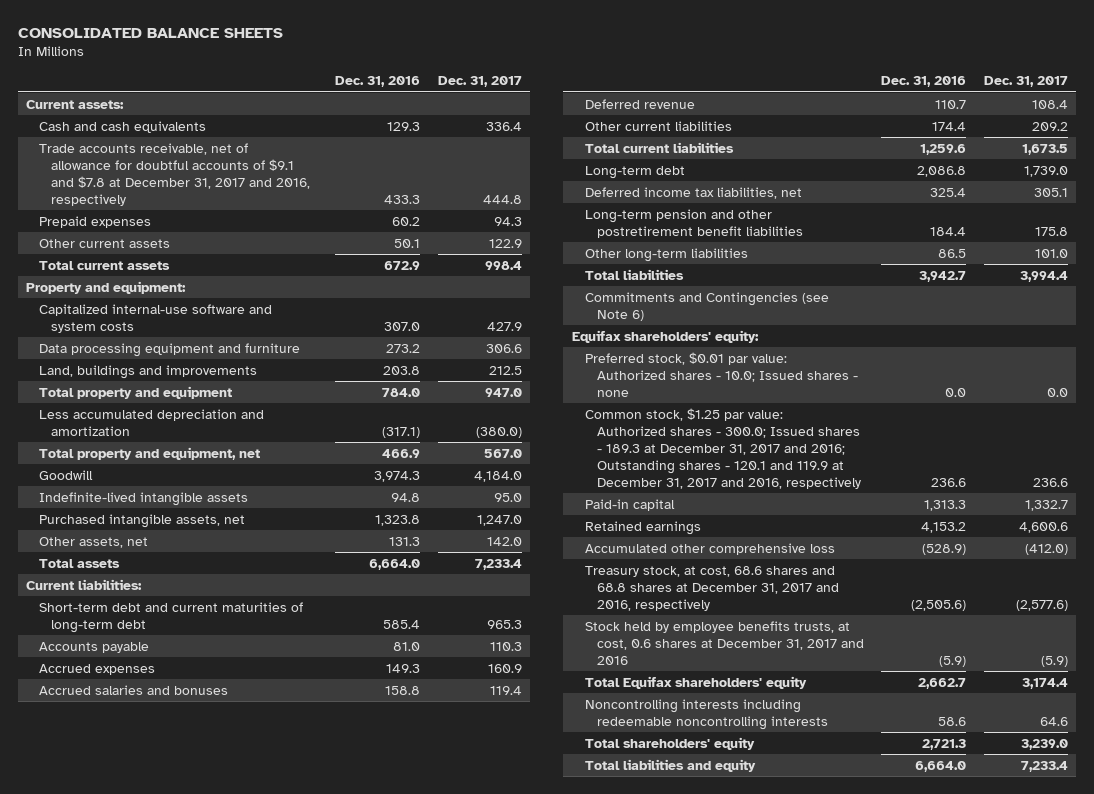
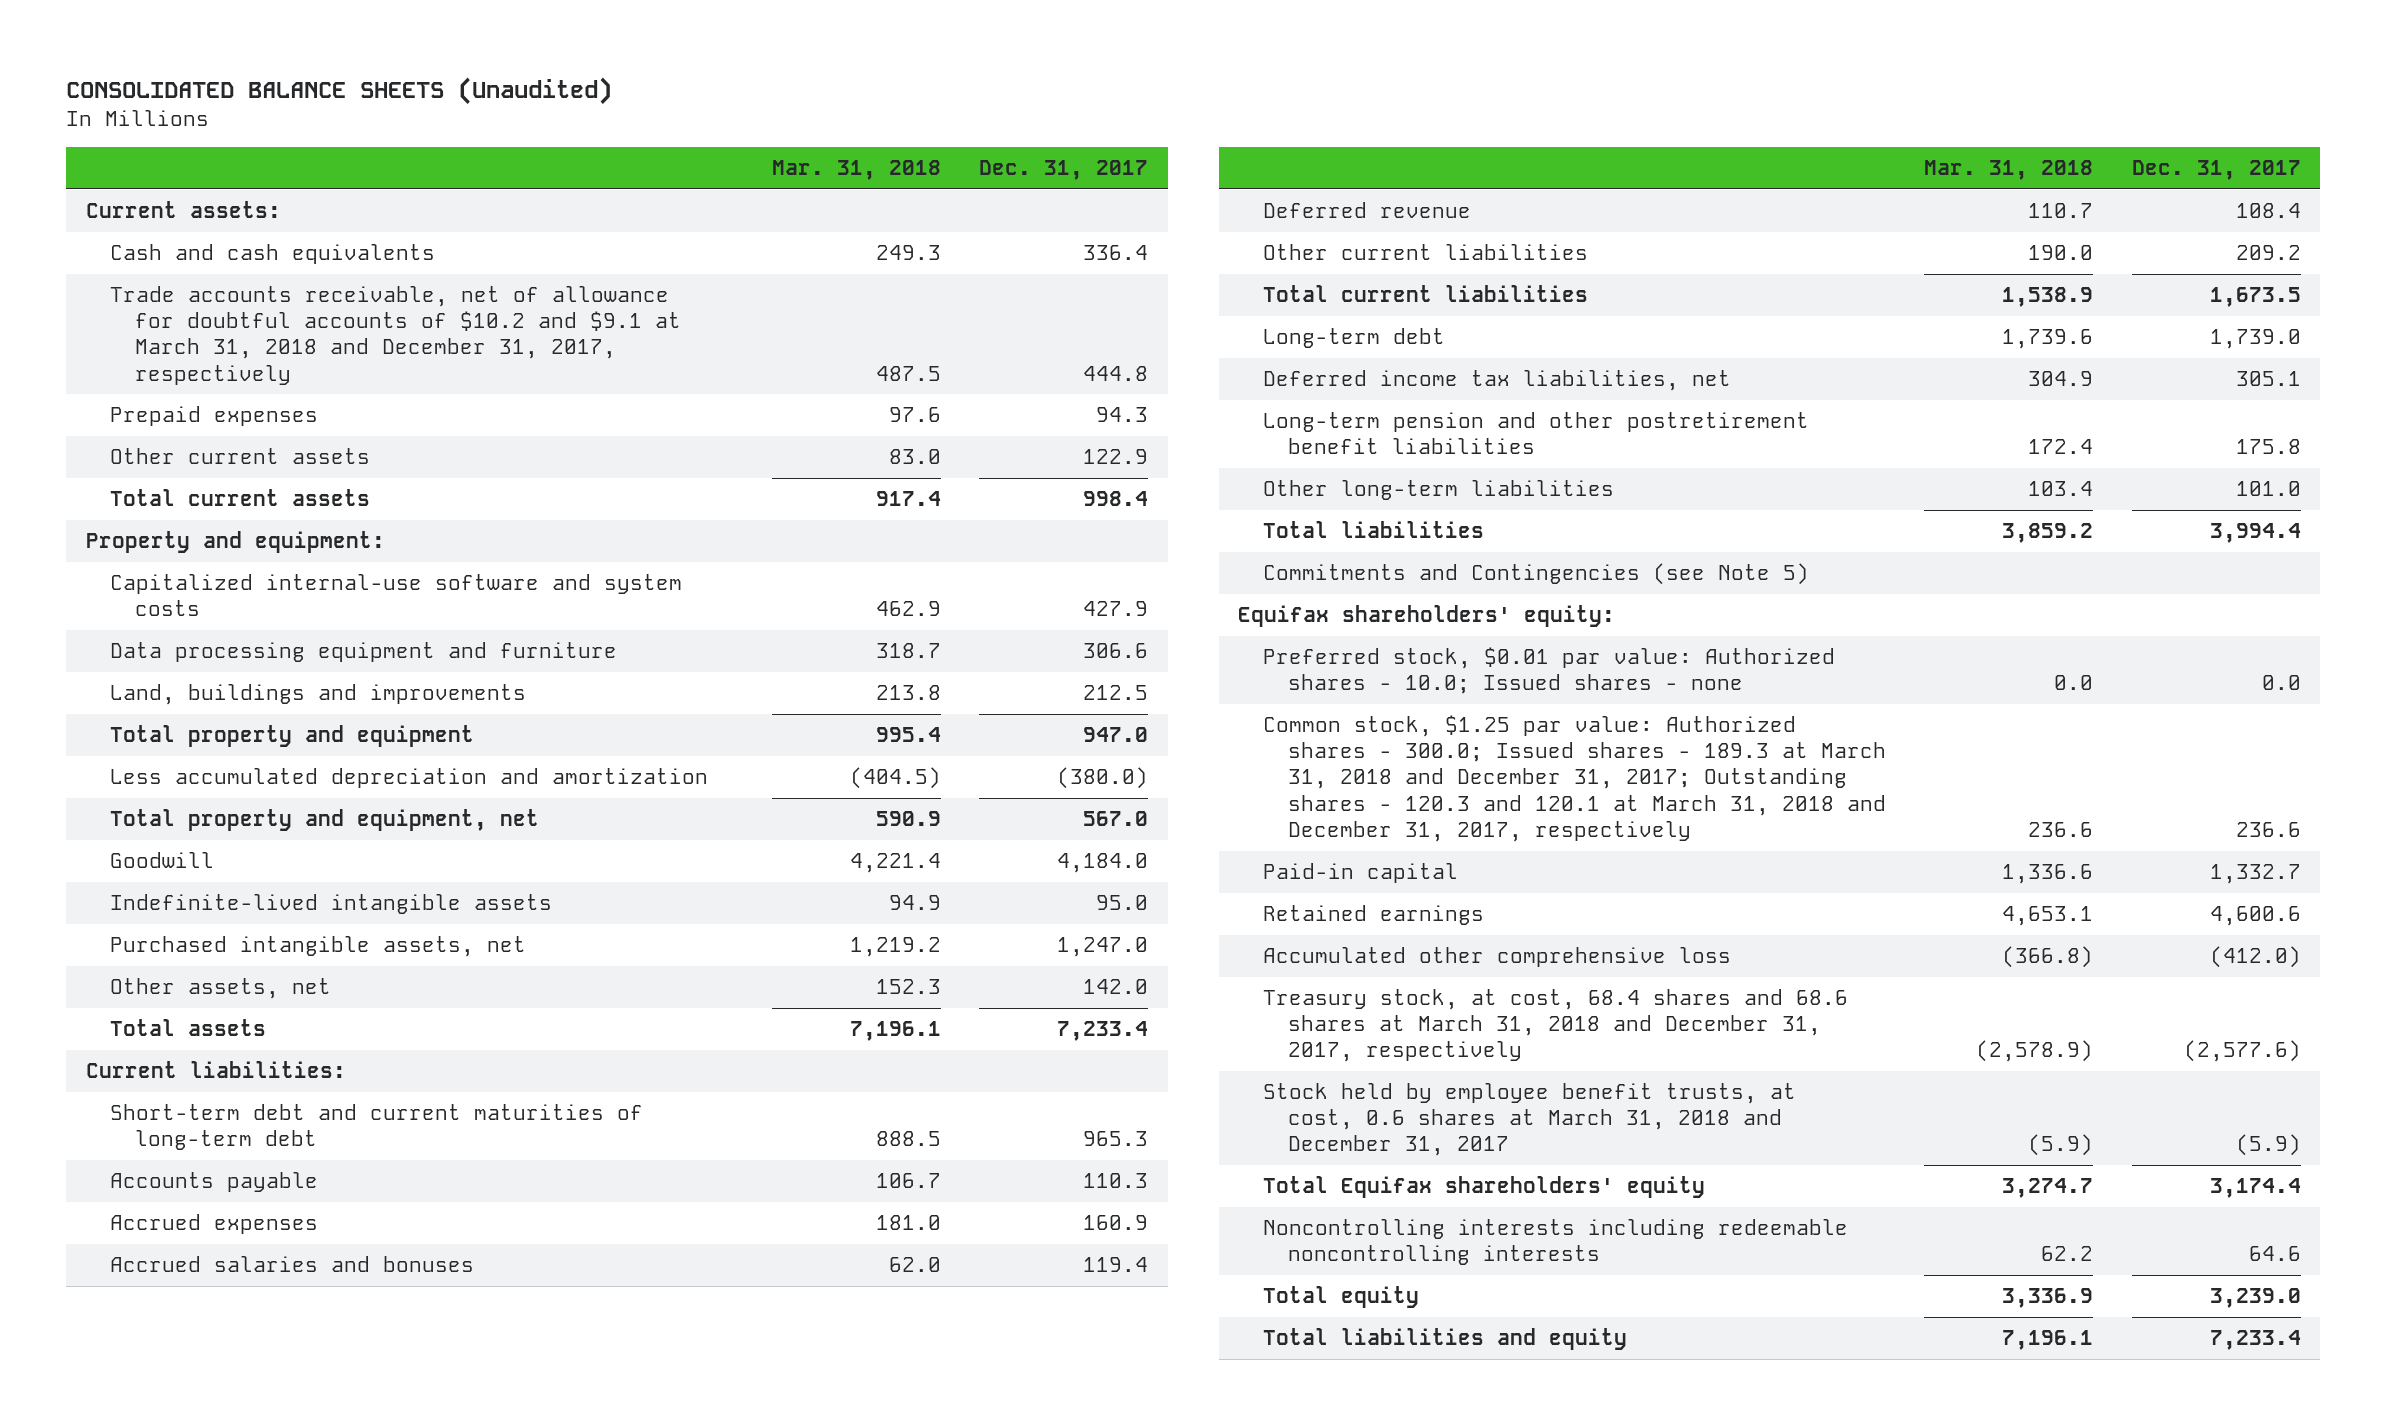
- CONSOLIDATED BALANCE SHEETS
+ CONSOLIDATED BALANCE SHEETS (Unaudited)
- | Dec. 31, 2016 | Dec. 31, 2017
+ | Mar. 31, 2018 | Dec. 31, 2017
- Trade accounts receivable, net of allowance for doubtful accounts of $9.1 and $7.8 at December 31, 2017 and 2016, respectively | 433.3 | 444.8
+ Trade accounts receivable, net of allowance for doubtful accounts of $10.2 and $9.1 at March 31, 2018 and December 31, 2017, respectively | 487.5 | 444.8
- Commitments and Contingencies (see Note 6)
+ Commitments and Contingencies (see Note 5)
- Common stock, $1.25 par value: Authorized shares - 300.0; Issued shares - 189.3 at December 31, 2017 and 2016; Outstanding shares - 120.1 and 119.9 at December 31, 2017 and 2016, respectively | 236.6 | 236.6
+ Common stock, $1.25 par value: Authorized shares - 300.0; Issued shares - 189.3 at March 31, 2018 and December 31, 2017; Outstanding shares - 120.3 and 120.1 at March 31, 2018 and December 31, 2017, respectively | 236.6 | 236.6
- Treasury stock, at cost, 68.6 shares and 68.8 shares at December 31, 2017 and 2016, respectively | (2,505.6) | (2,577.6)
- Stock held by employee benefits trusts, at cost, 0.6 shares at December 31, 2017 and 2016 | (5.9) | (5.9)
+ Treasury stock, at cost, 68.4 shares and 68.6 shares at March 31, 2018 and December 31, 2017, respectively | (2,578.9) | (2,577.6)
+ Stock held by employee benefit trusts, at cost, 0.6 shares at March 31, 2018 and December 31, 2017 | (5.9) | (5.9)
- Total shareholders' equity | 2,721.3 | 3,239.0
+ Total equity | 3,336.9 | 3,239.0

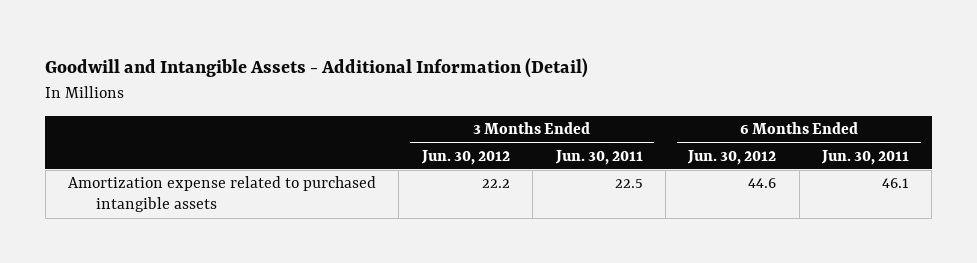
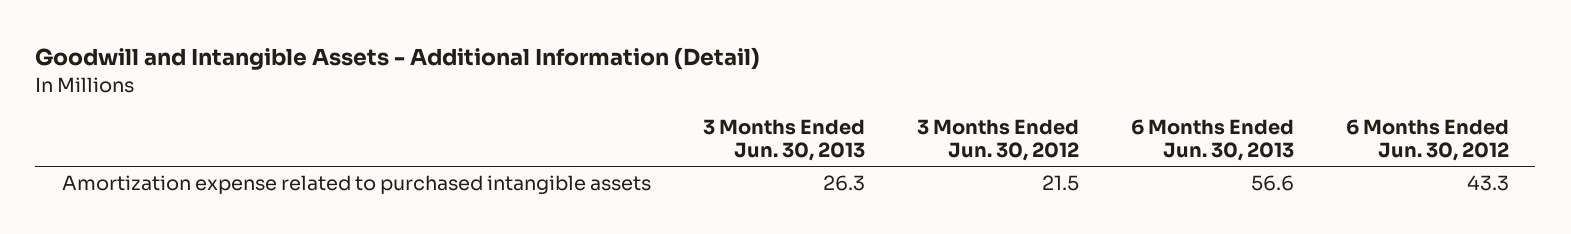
- | 3 Months Ended Jun. 30, 2012 | 3 Months Ended Jun. 30, 2011 | 6 Months Ended Jun. 30, 2012 | 6 Months Ended Jun. 30, 2011
+ | 3 Months Ended Jun. 30, 2013 | 3 Months Ended Jun. 30, 2012 | 6 Months Ended Jun. 30, 2013 | 6 Months Ended Jun. 30, 2012
- Amortization expense related to purchased intangible assets | 22.2 | 22.5 | 44.6 | 46.1
+ Amortization expense related to purchased intangible assets | 26.3 | 21.5 | 56.6 | 43.3

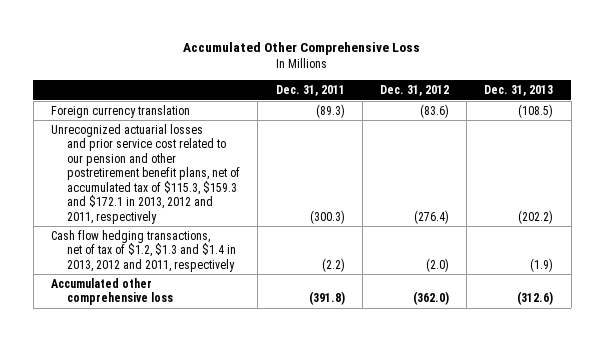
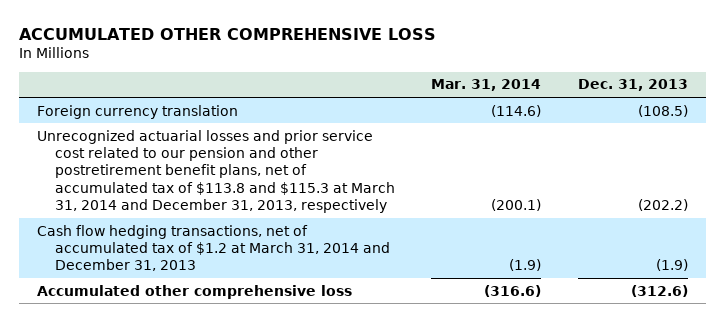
- Accumulated Other Comprehensive Loss
+ ACCUMULATED OTHER COMPREHENSIVE LOSS
- | Dec. 31, 2011 | Dec. 31, 2012 | Dec. 31, 2013
+ | Mar. 31, 2014 | Dec. 31, 2013
- Unrecognized actuarial losses and prior service cost related to our pension and other postretirement benefit plans, net of accumulated tax of $115.3, $159.3 and $172.1 in 2013, 2012 and 2011, respectively | (300.3) | (276.4) | (202.2)
- Cash flow hedging transactions, net of tax of $1.2, $1.3 and $1.4 in 2013, 2012 and 2011, respectively | (2.2) | (2.0) | (1.9)
+ Unrecognized actuarial losses and prior service cost related to our pension and other postretirement benefit plans, net of accumulated tax of $113.8 and $115.3 at March 31, 2014 and December 31, 2013, respectively | (200.1) | (202.2)
+ Cash flow hedging transactions, net of accumulated tax of $1.2 at March 31, 2014 and December 31, 2013 | (1.9) | (1.9)

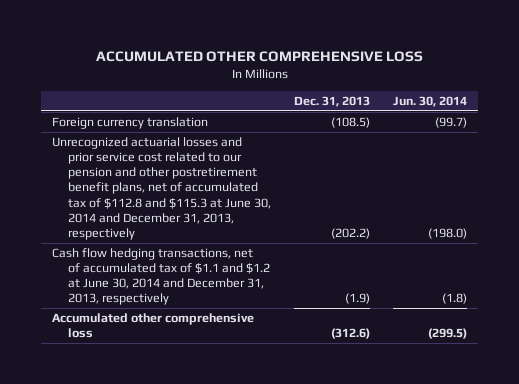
- | Mar. 31, 2014 | Dec. 31, 2013
+ | Dec. 31, 2013 | Jun. 30, 2014
- Unrecognized actuarial losses and prior service cost related to our pension and other postretirement benefit plans, net of accumulated tax of $113.8 and $115.3 at March 31, 2014 and December 31, 2013, respectively | (200.1) | (202.2)
- Cash flow hedging transactions, net of accumulated tax of $1.2 at March 31, 2014 and December 31, 2013 | (1.9) | (1.9)
+ Unrecognized actuarial losses and prior service cost related to our pension and other postretirement benefit plans, net of accumulated tax of $112.8 and $115.3 at June 30, 2014 and December 31, 2013, respectively | (202.2) | (198.0)
+ Cash flow hedging transactions, net of accumulated tax of $1.1 and $1.2 at June 30, 2014 and December 31, 2013, respectively | (1.9) | (1.8)

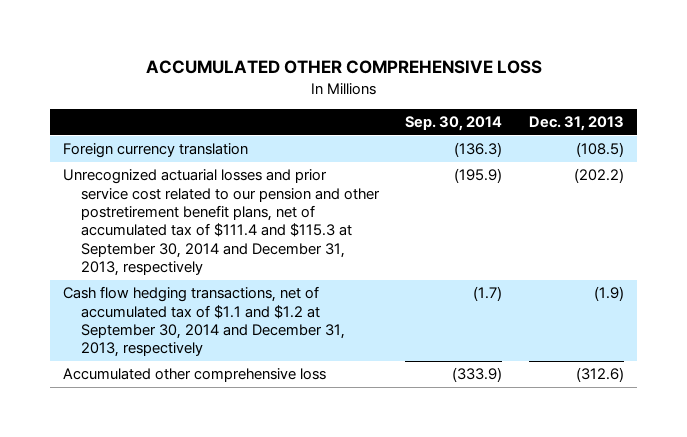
- | Dec. 31, 2013 | Jun. 30, 2014
+ | Sep. 30, 2014 | Dec. 31, 2013
- Unrecognized actuarial losses and prior service cost related to our pension and other postretirement benefit plans, net of accumulated tax of $112.8 and $115.3 at June 30, 2014 and December 31, 2013, respectively | (202.2) | (198.0)
- Cash flow hedging transactions, net of accumulated tax of $1.1 and $1.2 at June 30, 2014 and December 31, 2013, respectively | (1.9) | (1.8)
+ Unrecognized actuarial losses and prior service cost related to our pension and other postretirement benefit plans, net of accumulated tax of $111.4 and $115.3 at September 30, 2014 and December 31, 2013, respectively | (195.9) | (202.2)
+ Cash flow hedging transactions, net of accumulated tax of $1.1 and $1.2 at September 30, 2014 and December 31, 2013, respectively | (1.7) | (1.9)

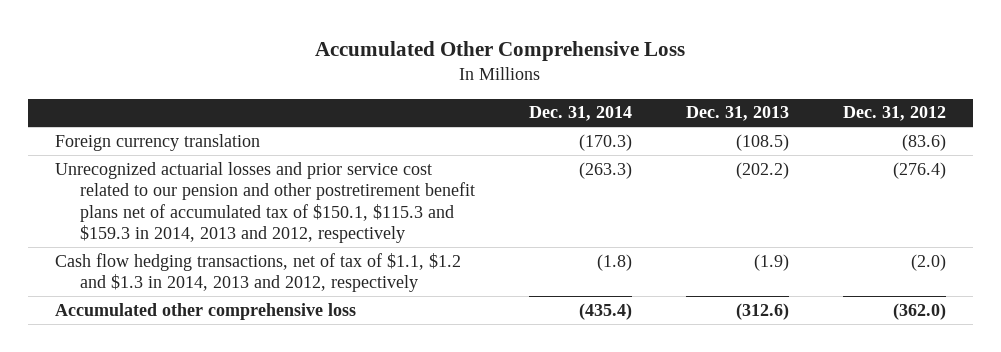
- ACCUMULATED OTHER COMPREHENSIVE LOSS
+ Accumulated Other Comprehensive Loss
- | Sep. 30, 2014 | Dec. 31, 2013
+ | Dec. 31, 2014 | Dec. 31, 2013 | Dec. 31, 2012
- Unrecognized actuarial losses and prior service cost related to our pension and other postretirement benefit plans, net of accumulated tax of $111.4 and $115.3 at September 30, 2014 and December 31, 2013, respectively | (195.9) | (202.2)
- Cash flow hedging transactions, net of accumulated tax of $1.1 and $1.2 at September 30, 2014 and December 31, 2013, respectively | (1.7) | (1.9)
+ Unrecognized actuarial losses and prior service cost related to our pension and other postretirement benefit plans net of accumulated tax of $150.1, $115.3 and $159.3 in 2014, 2013 and 2012, respectively | (263.3) | (202.2) | (276.4)
+ Cash flow hedging transactions, net of tax of $1.1, $1.2 and $1.3 in 2014, 2013 and 2012, respectively | (1.8) | (1.9) | (2.0)

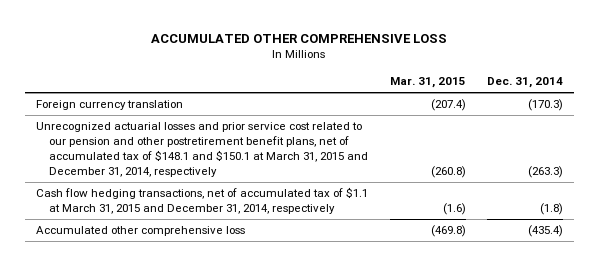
- Accumulated Other Comprehensive Loss
+ ACCUMULATED OTHER COMPREHENSIVE LOSS
- | Dec. 31, 2014 | Dec. 31, 2013 | Dec. 31, 2012
+ | Mar. 31, 2015 | Dec. 31, 2014
- Unrecognized actuarial losses and prior service cost related to our pension and other postretirement benefit plans net of accumulated tax of $150.1, $115.3 and $159.3 in 2014, 2013 and 2012, respectively | (263.3) | (202.2) | (276.4)
- Cash flow hedging transactions, net of tax of $1.1, $1.2 and $1.3 in 2014, 2013 and 2012, respectively | (1.8) | (1.9) | (2.0)
+ Unrecognized actuarial losses and prior service cost related to our pension and other postretirement benefit plans, net of accumulated tax of $148.1 and $150.1 at March 31, 2015 and December 31, 2014, respectively | (260.8) | (263.3)
+ Cash flow hedging transactions, net of accumulated tax of $1.1 at March 31, 2015 and December 31, 2014, respectively | (1.6) | (1.8)

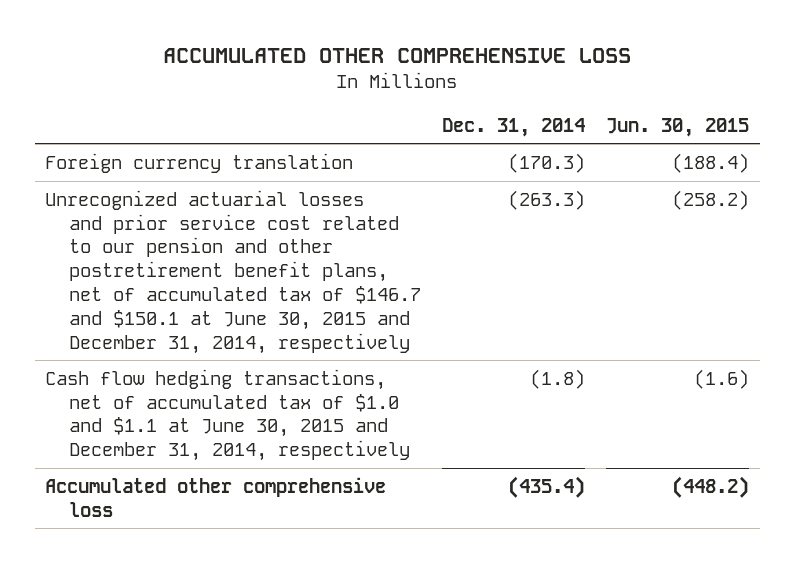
- | Mar. 31, 2015 | Dec. 31, 2014
+ | Dec. 31, 2014 | Jun. 30, 2015
- Unrecognized actuarial losses and prior service cost related to our pension and other postretirement benefit plans, net of accumulated tax of $148.1 and $150.1 at March 31, 2015 and December 31, 2014, respectively | (260.8) | (263.3)
- Cash flow hedging transactions, net of accumulated tax of $1.1 at March 31, 2015 and December 31, 2014, respectively | (1.6) | (1.8)
+ Unrecognized actuarial losses and prior service cost related to our pension and other postretirement benefit plans, net of accumulated tax of $146.7 and $150.1 at June 30, 2015 and December 31, 2014, respectively | (263.3) | (258.2)
+ Cash flow hedging transactions, net of accumulated tax of $1.0 and $1.1 at June 30, 2015 and December 31, 2014, respectively | (1.8) | (1.6)

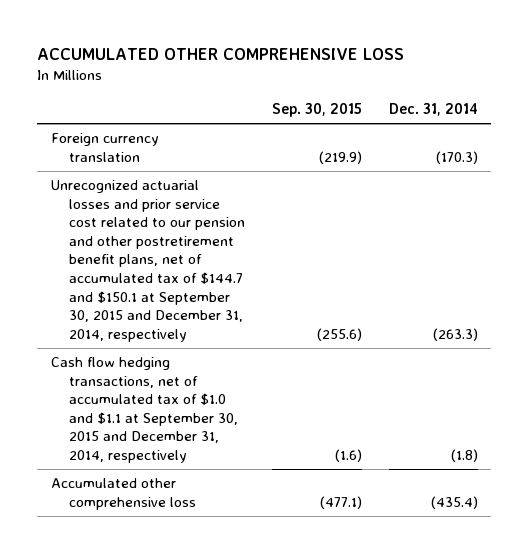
- | Dec. 31, 2014 | Jun. 30, 2015
+ | Sep. 30, 2015 | Dec. 31, 2014
- Unrecognized actuarial losses and prior service cost related to our pension and other postretirement benefit plans, net of accumulated tax of $146.7 and $150.1 at June 30, 2015 and December 31, 2014, respectively | (263.3) | (258.2)
- Cash flow hedging transactions, net of accumulated tax of $1.0 and $1.1 at June 30, 2015 and December 31, 2014, respectively | (1.8) | (1.6)
+ Unrecognized actuarial losses and prior service cost related to our pension and other postretirement benefit plans, net of accumulated tax of $144.7 and $150.1 at September 30, 2015 and December 31, 2014, respectively | (255.6) | (263.3)
+ Cash flow hedging transactions, net of accumulated tax of $1.0 and $1.1 at September 30, 2015 and December 31, 2014, respectively | (1.6) | (1.8)

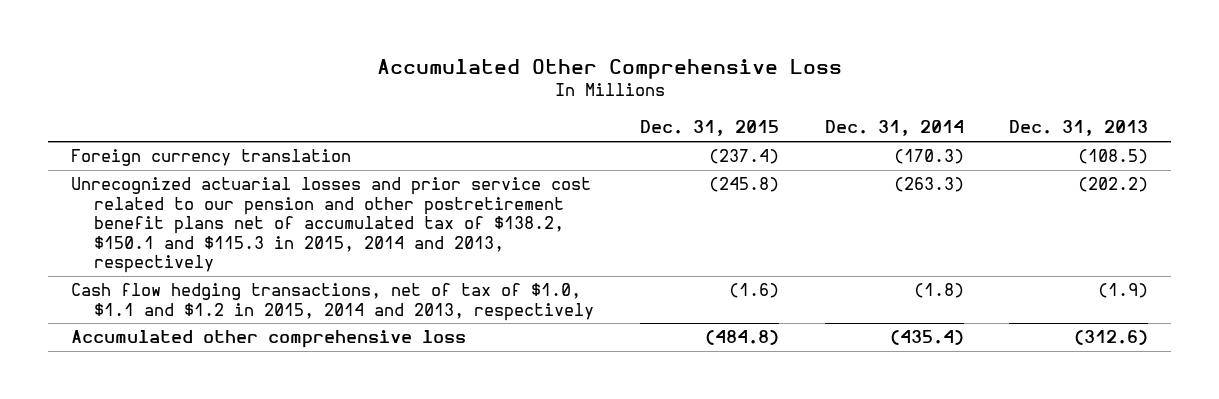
- ACCUMULATED OTHER COMPREHENSIVE LOSS
+ Accumulated Other Comprehensive Loss
- | Sep. 30, 2015 | Dec. 31, 2014
+ | Dec. 31, 2015 | Dec. 31, 2014 | Dec. 31, 2013
- Unrecognized actuarial losses and prior service cost related to our pension and other postretirement benefit plans, net of accumulated tax of $144.7 and $150.1 at September 30, 2015 and December 31, 2014, respectively | (255.6) | (263.3)
- Cash flow hedging transactions, net of accumulated tax of $1.0 and $1.1 at September 30, 2015 and December 31, 2014, respectively | (1.6) | (1.8)
+ Unrecognized actuarial losses and prior service cost related to our pension and other postretirement benefit plans net of accumulated tax of $138.2, $150.1 and $115.3 in 2015, 2014 and 2013, respectively | (245.8) | (263.3) | (202.2)
+ Cash flow hedging transactions, net of tax of $1.0, $1.1 and $1.2 in 2015, 2014 and 2013, respectively | (1.6) | (1.8) | (1.9)

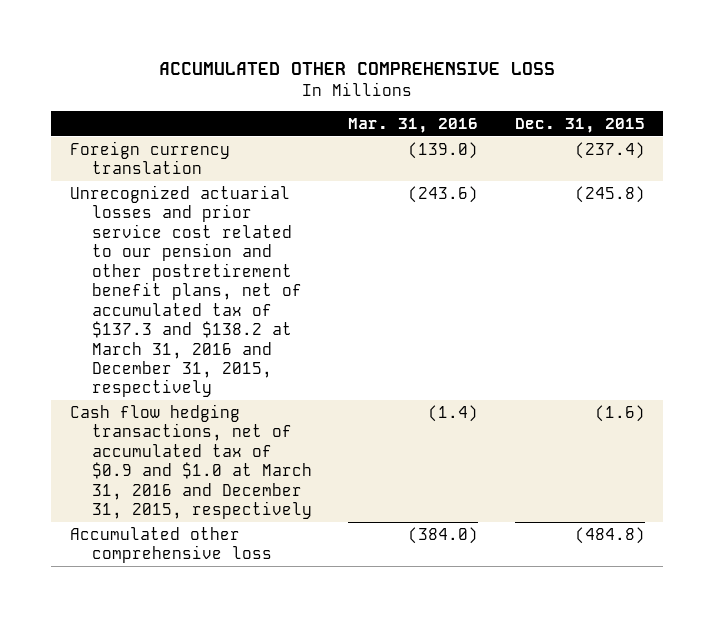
- Accumulated Other Comprehensive Loss
+ ACCUMULATED OTHER COMPREHENSIVE LOSS
- | Dec. 31, 2015 | Dec. 31, 2014 | Dec. 31, 2013
+ | Mar. 31, 2016 | Dec. 31, 2015
- Unrecognized actuarial losses and prior service cost related to our pension and other postretirement benefit plans net of accumulated tax of $138.2, $150.1 and $115.3 in 2015, 2014 and 2013, respectively | (245.8) | (263.3) | (202.2)
- Cash flow hedging transactions, net of tax of $1.0, $1.1 and $1.2 in 2015, 2014 and 2013, respectively | (1.6) | (1.8) | (1.9)
+ Unrecognized actuarial losses and prior service cost related to our pension and other postretirement benefit plans, net of accumulated tax of $137.3 and $138.2 at March 31, 2016 and December 31, 2015, respectively | (243.6) | (245.8)
+ Cash flow hedging transactions, net of accumulated tax of $0.9 and $1.0 at March 31, 2016 and December 31, 2015, respectively | (1.4) | (1.6)

